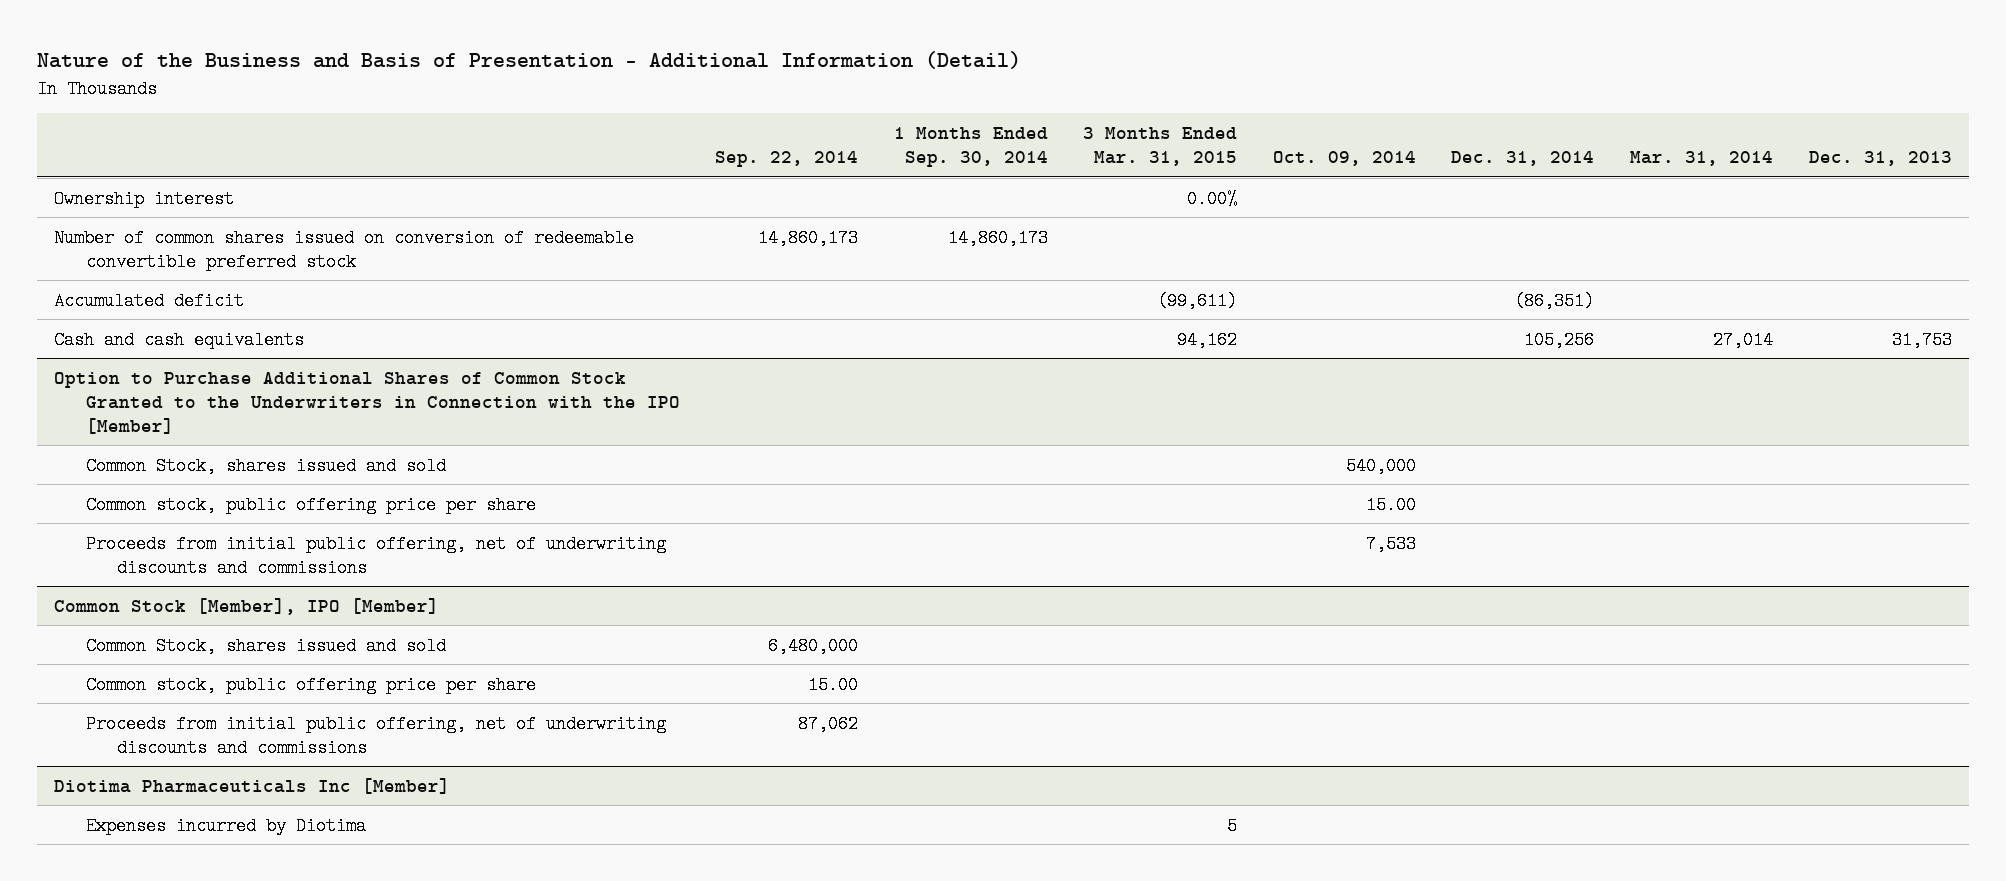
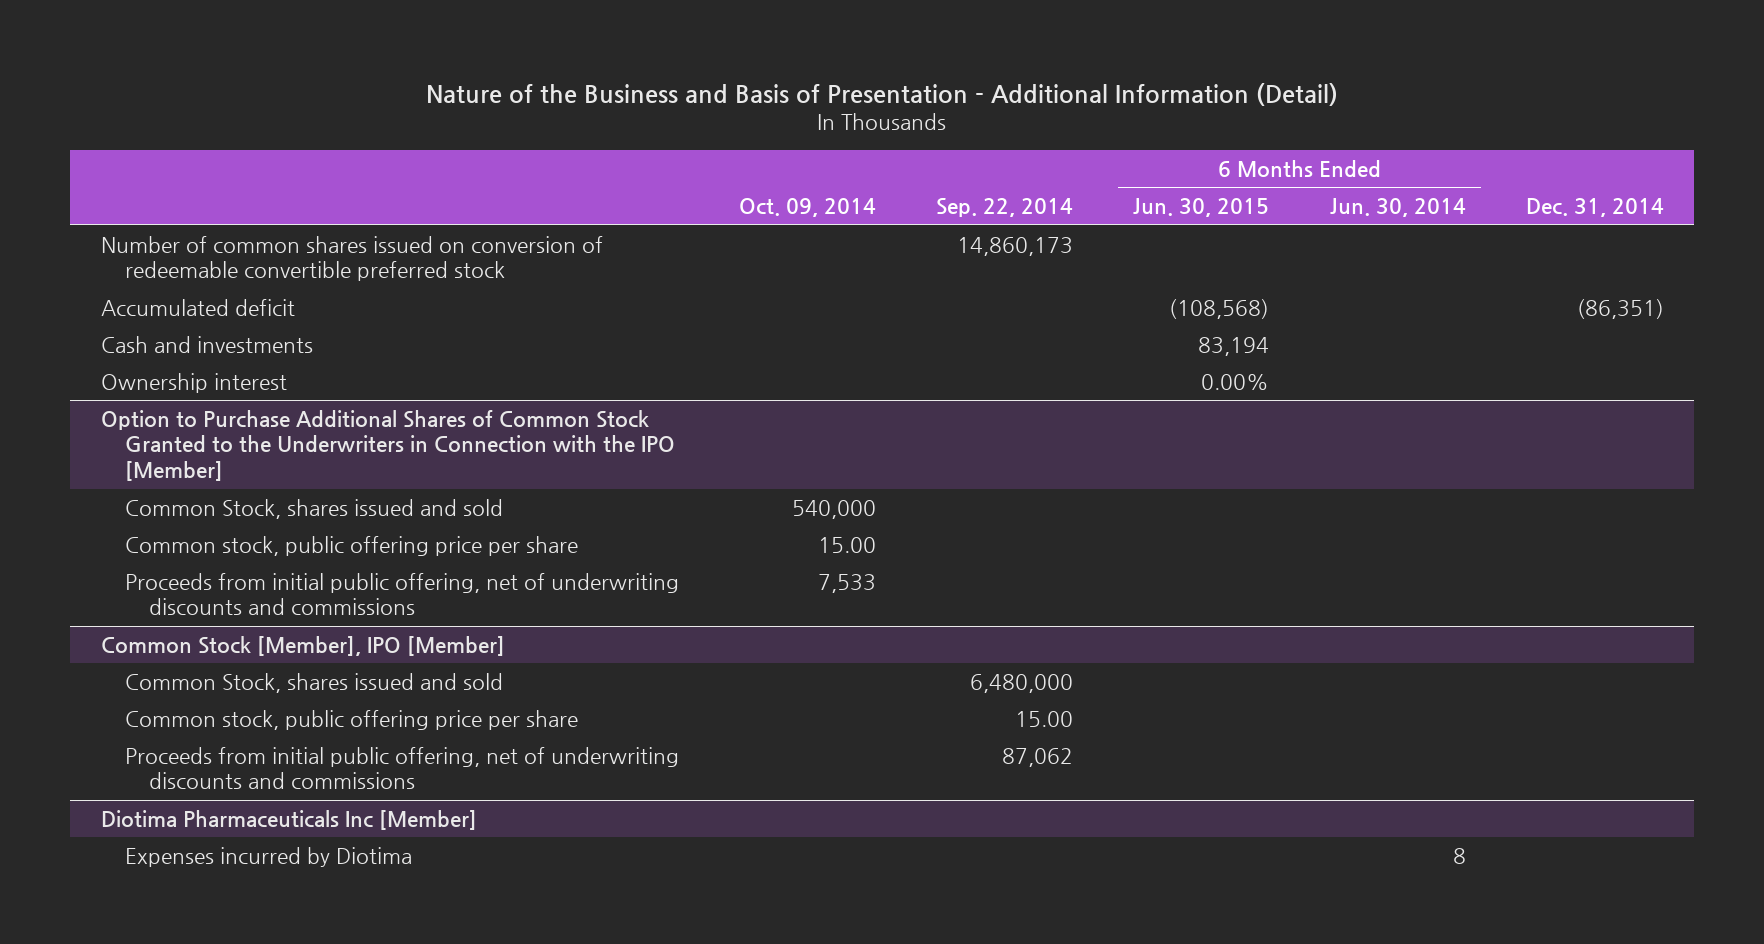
- | Sep. 22, 2014 | 1 Months Ended Sep. 30, 2014 | 3 Months Ended Mar. 31, 2015 | Oct. 09, 2014 | Dec. 31, 2014 | Mar. 31, 2014 | Dec. 31, 2013
+ | Oct. 09, 2014 | Sep. 22, 2014 | 6 Months Ended Jun. 30, 2015 | 6 Months Ended Jun. 30, 2014 | Dec. 31, 2014
- Cash and cash equivalents | | | 94,162 | | 105,256 | 27,014 | 31,753
+ Cash and investments | | | 83,194 | |
moved down: Ownership interest | | | 0.00% | |

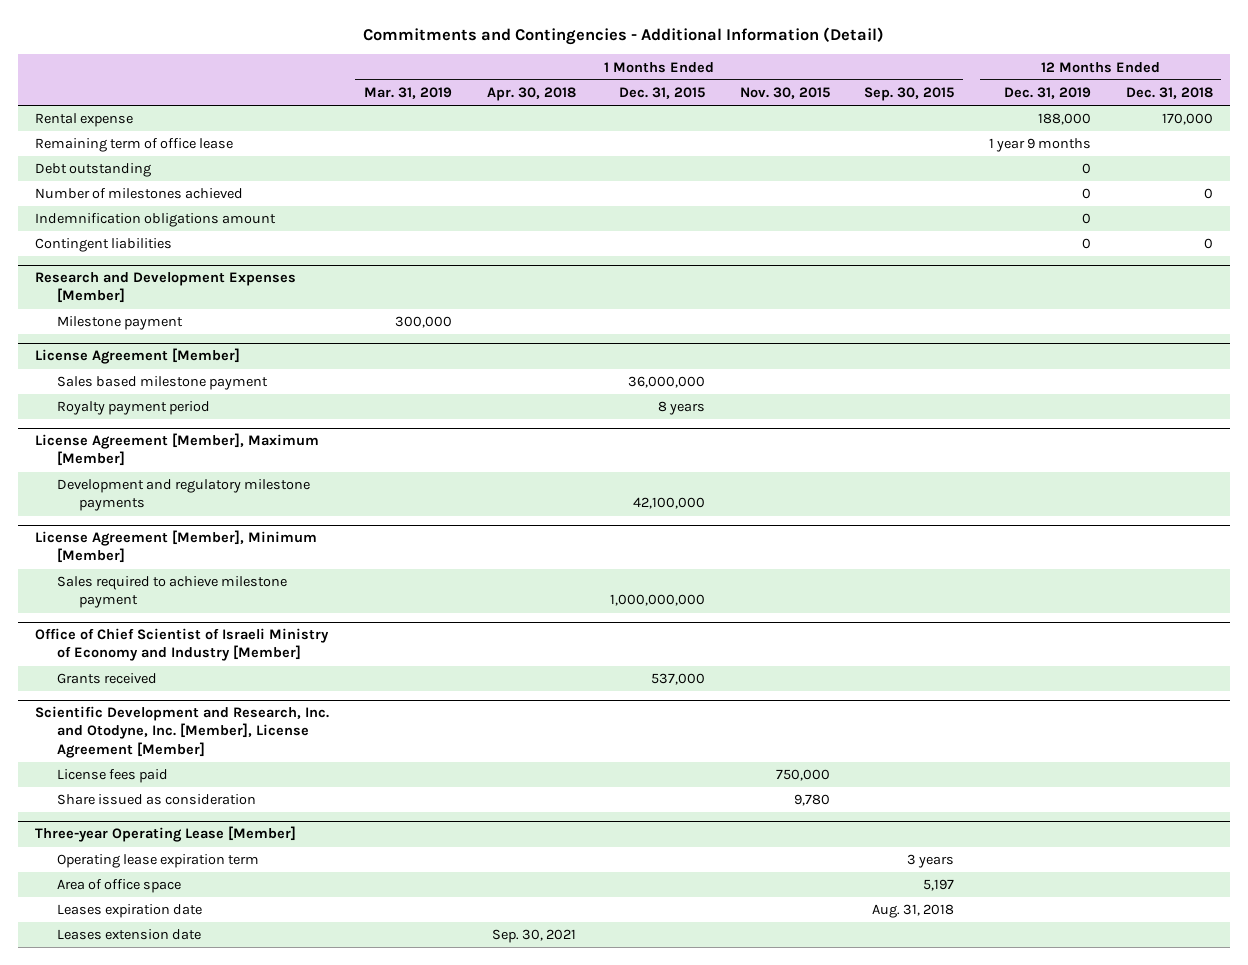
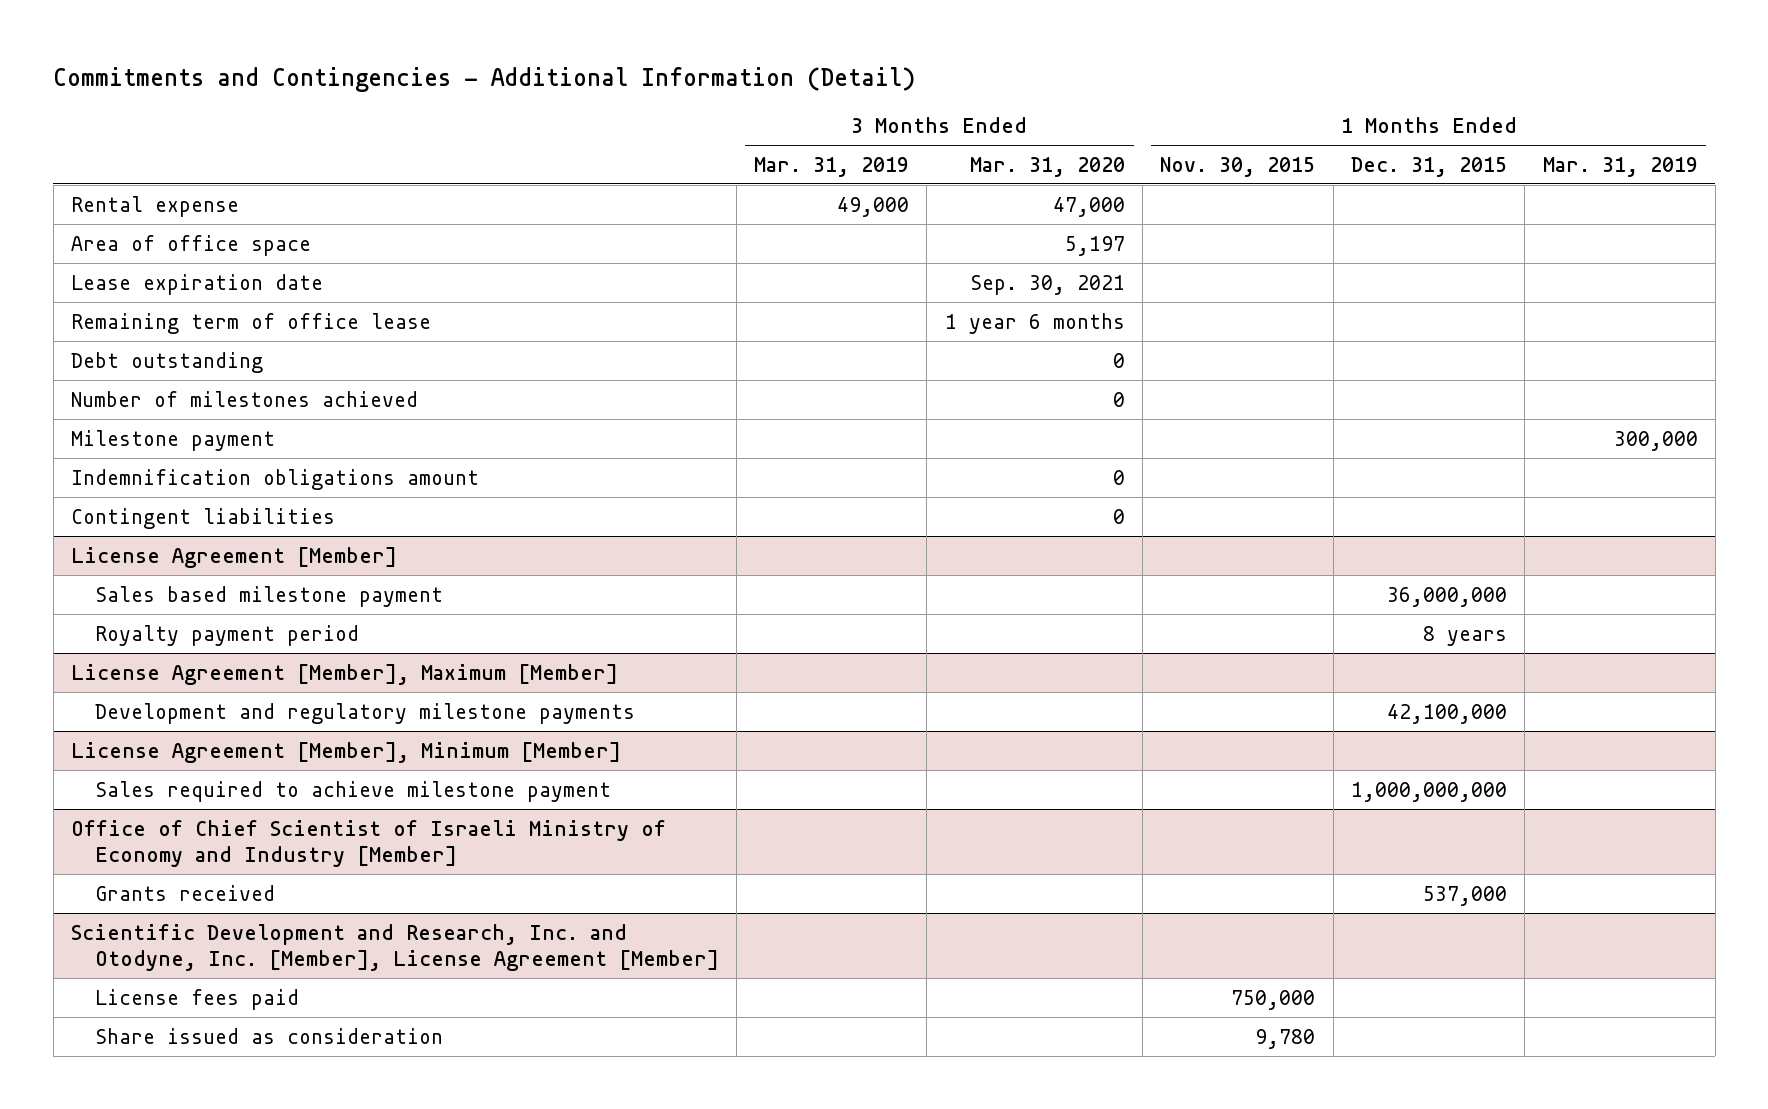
- | 1 Months Ended Mar. 31, 2019 | 1 Months Ended Apr. 30, 2018 | 1 Months Ended Dec. 31, 2015 | 1 Months Ended Nov. 30, 2015 | 1 Months Ended Sep. 30, 2015 | 12 Months Ended Dec. 31, 2019 | 12 Months Ended Dec. 31, 2018
+ | 3 Months Ended Mar. 31, 2019 | 3 Months Ended Mar. 31, 2020 | 1 Months Ended Nov. 30, 2015 | 1 Months Ended Dec. 31, 2015 | 1 Months Ended Mar. 31, 2019
+ Area of office space | | 5,197 | | |
+ Lease expiration date | | Sep. 30, 2021 | | |
+ Milestone payment | | | | | 300,000
- Research and Development Expenses [Member]
- Milestone payment | 300,000 | | | | | |
- Three-year Operating Lease [Member]
- Operating lease expiration term | | | | | 3 years | |
- Area of office space | | | | | 5,197 | |
- Leases expiration date | | | | | Aug. 31, 2018 | |
- Leases extension date | | Sep. 30, 2021 | | | | |

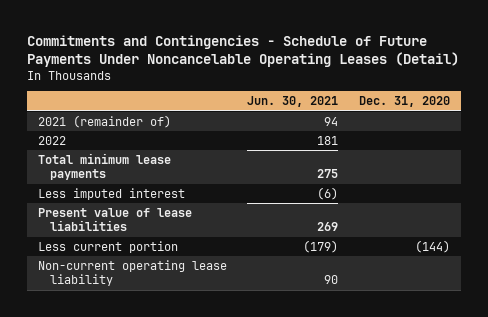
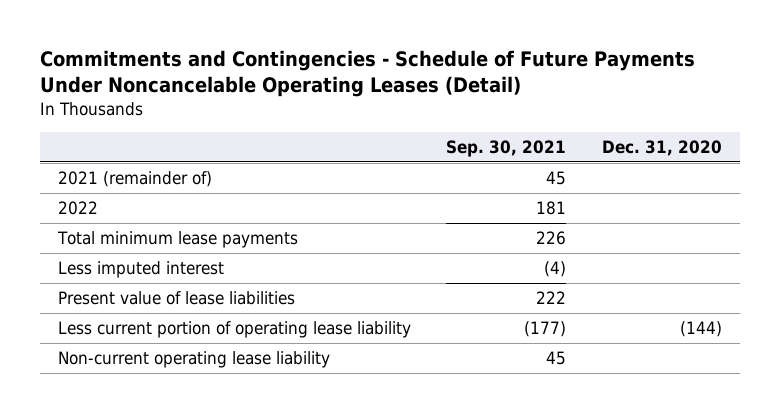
- | Jun. 30, 2021 | Dec. 31, 2020
+ | Sep. 30, 2021 | Dec. 31, 2020
- Less current portion | (179) | (144)
+ Less current portion of operating lease liability | (177) | (144)

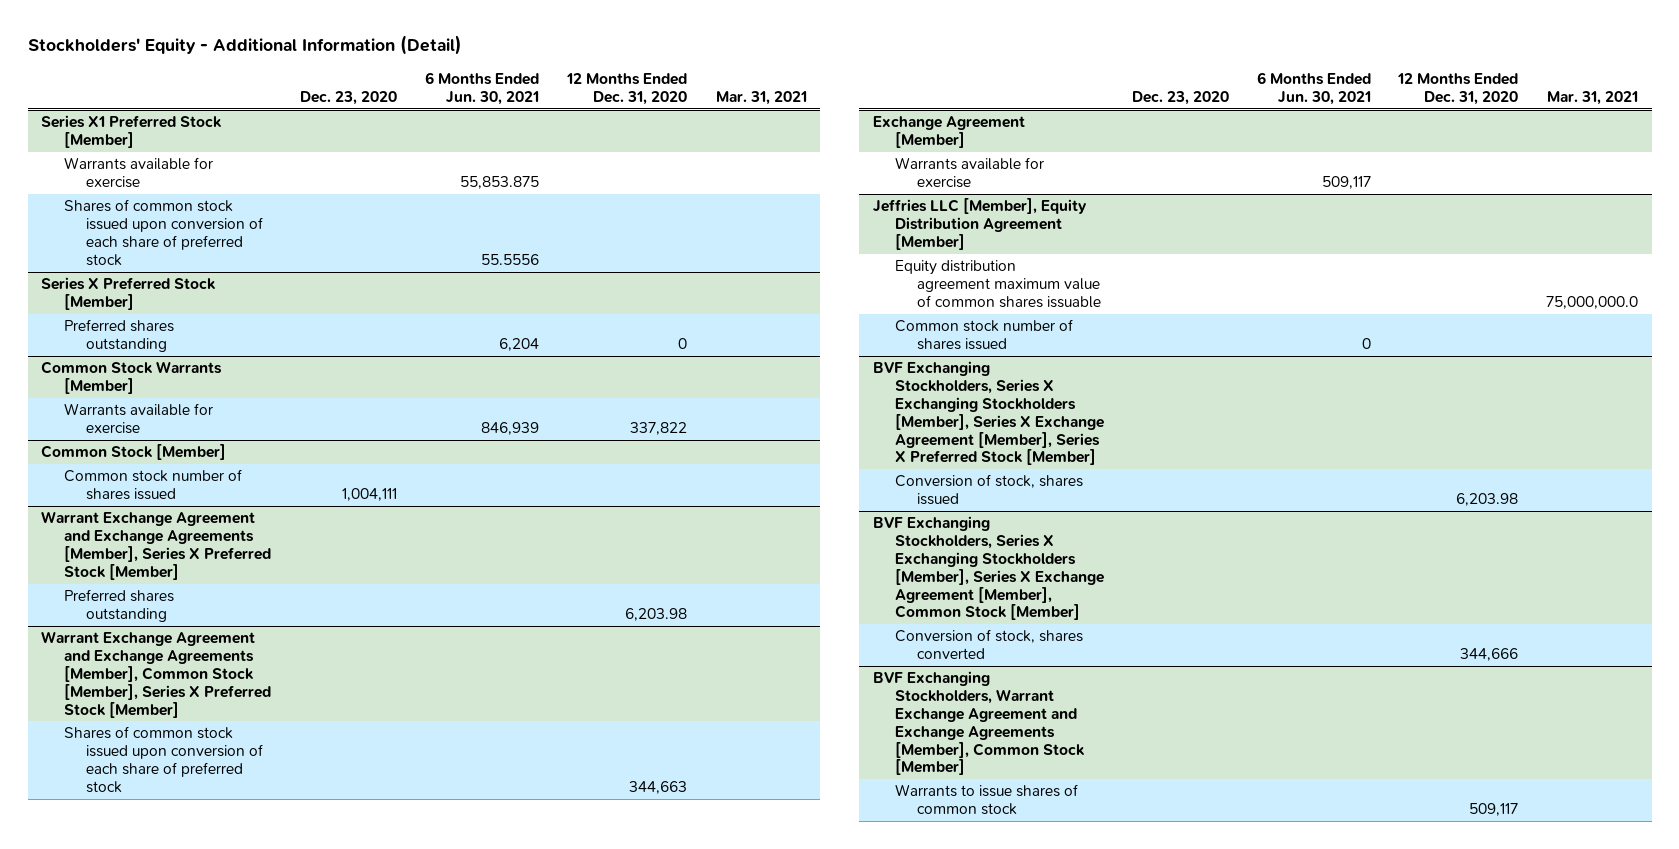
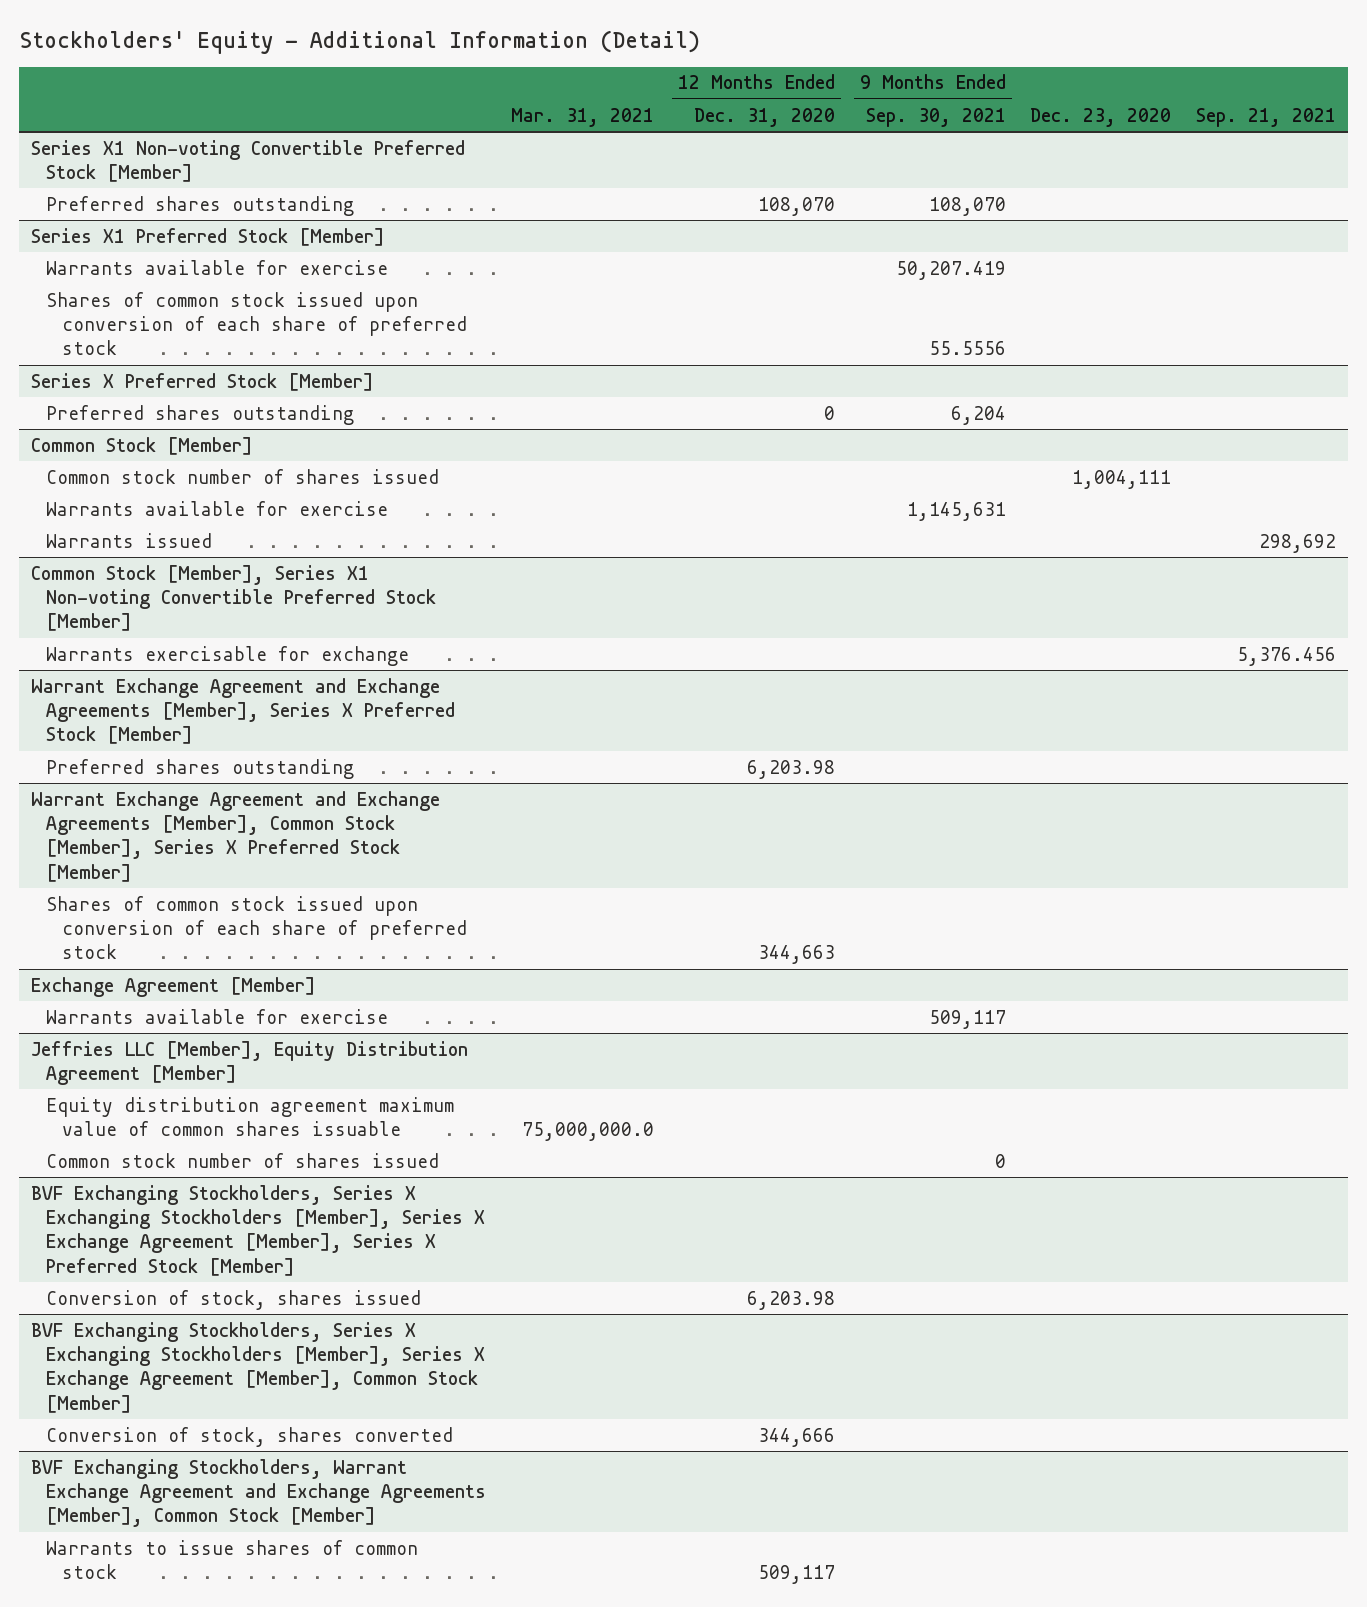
- | Dec. 23, 2020 | 6 Months Ended Jun. 30, 2021 | 12 Months Ended Dec. 31, 2020 | Mar. 31, 2021
+ | Mar. 31, 2021 | 12 Months Ended Dec. 31, 2020 | 9 Months Ended Sep. 30, 2021 | Dec. 23, 2020 | Sep. 21, 2021
+ Series X1 Non-voting Convertible Preferred Stock [Member]
+ Preferred shares outstanding | | 108,070 | 108,070 | |
- Common Stock Warrants [Member]
- Warrants available for exercise | | 846,939 | 337,822 |
@ Common Stock [Member]
+ Warrants available for exercise | | | 1,145,631 | |
+ Warrants issued | | | | | 298,692
+ Common Stock [Member], Series X1 Non-voting Convertible Preferred Stock [Member]
+ Warrants exercisable for exchange | | | | | 5,376.456

